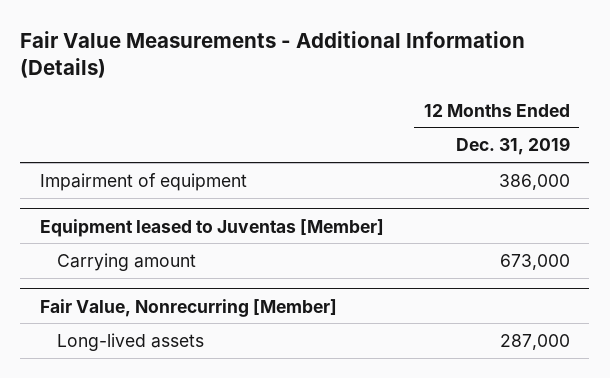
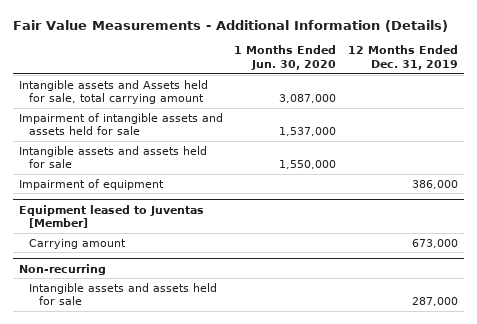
- | 12 Months Ended Dec. 31, 2019
+ | 1 Months Ended Jun. 30, 2020 | 12 Months Ended Dec. 31, 2019
+ Intangible assets and Assets held for sale, total carrying amount | 3,087,000 |
+ Impairment of intangible assets and assets held for sale | 1,537,000 |
+ Intangible assets and assets held for sale | 1,550,000 |
- Fair Value, Nonrecurring [Member]
- Long-lived assets | 287,000
+ Non-recurring
+ Intangible assets and assets held for sale | | 287,000

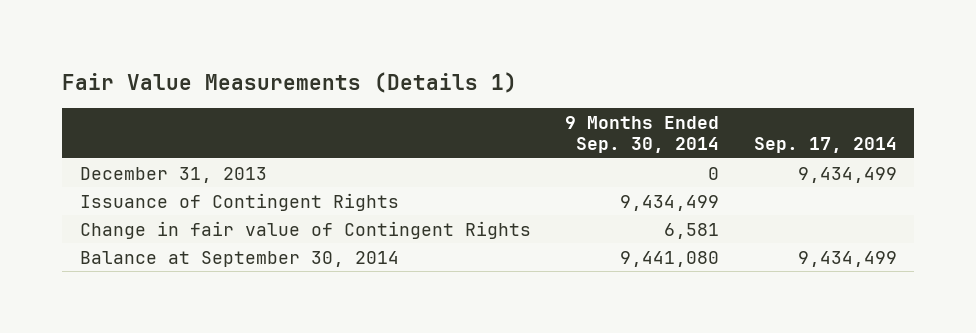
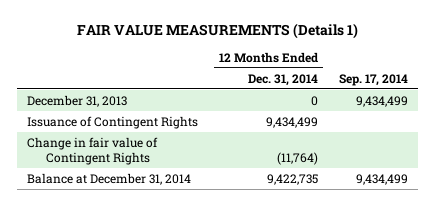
- Fair Value Measurements (Details 1)
+ FAIR VALUE MEASUREMENTS (Details 1)
- | 9 Months Ended Sep. 30, 2014 | Sep. 17, 2014
+ | 12 Months Ended Dec. 31, 2014 | Sep. 17, 2014
- Balance at September 30, 2014 | 9,441,080 | 9,434,499
+ Balance at December 31, 2014 | 9,422,735 | 9,434,499

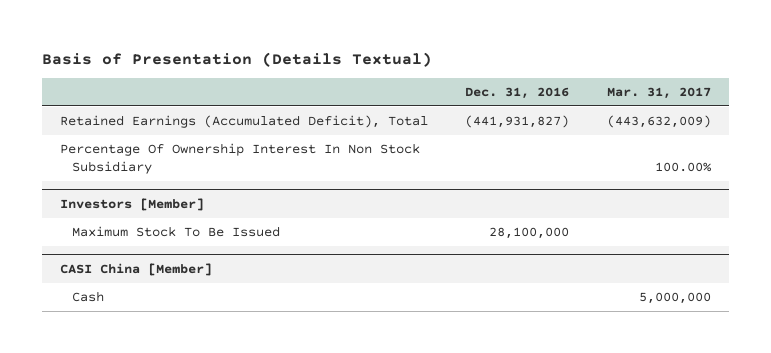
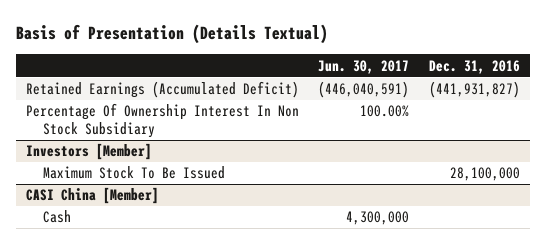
- | Dec. 31, 2016 | Mar. 31, 2017
+ | Jun. 30, 2017 | Dec. 31, 2016
- Retained Earnings (Accumulated Deficit), Total | (441,931,827) | (443,632,009)
+ Retained Earnings (Accumulated Deficit) | (446,040,591) | (441,931,827)

